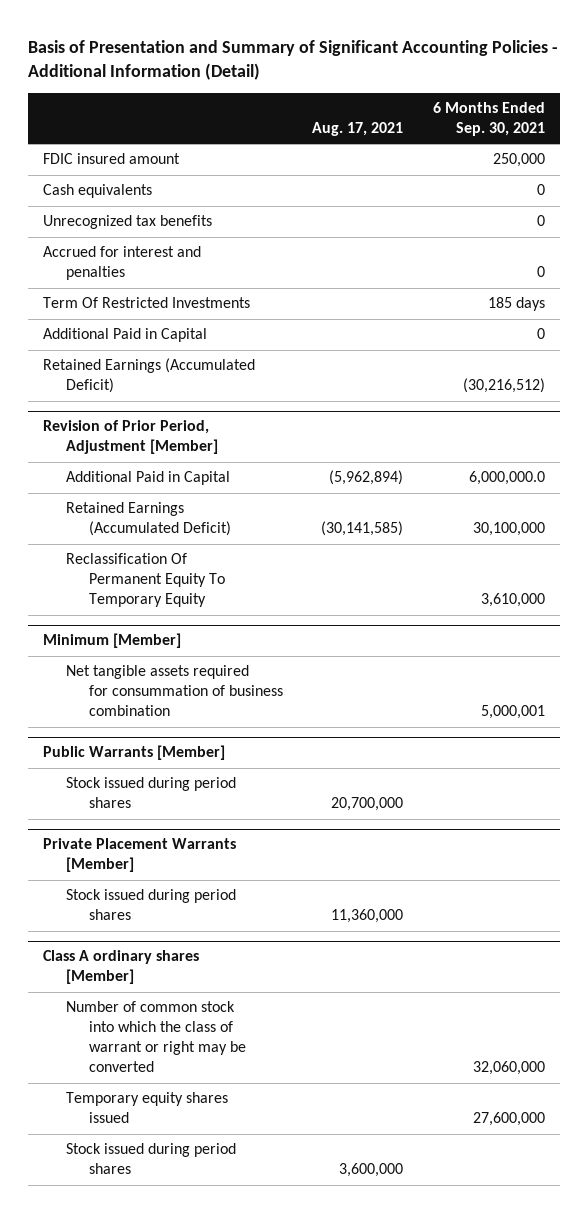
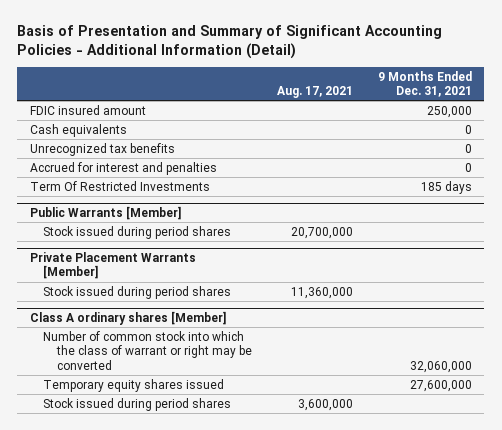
- | Aug. 17, 2021 | 6 Months Ended Sep. 30, 2021
+ | Aug. 17, 2021 | 9 Months Ended Dec. 31, 2021
- Additional Paid in Capital | | 0
- Retained Earnings (Accumulated Deficit) | | (30,216,512)
- Revision of Prior Period, Adjustment [Member]
- Additional Paid in Capital | (5,962,894) | 6,000,000.0
- Retained Earnings (Accumulated Deficit) | (30,141,585) | 30,100,000
- Reclassification Of Permanent Equity To Temporary Equity | | 3,610,000
- Minimum [Member]
- Net tangible assets required for consummation of business combination | | 5,000,001

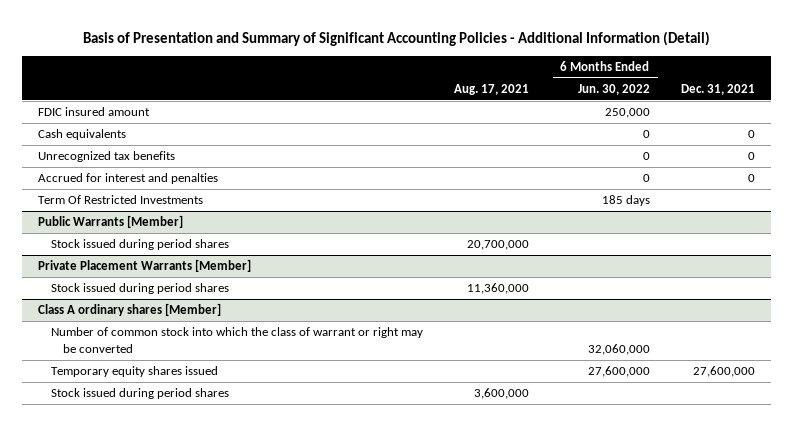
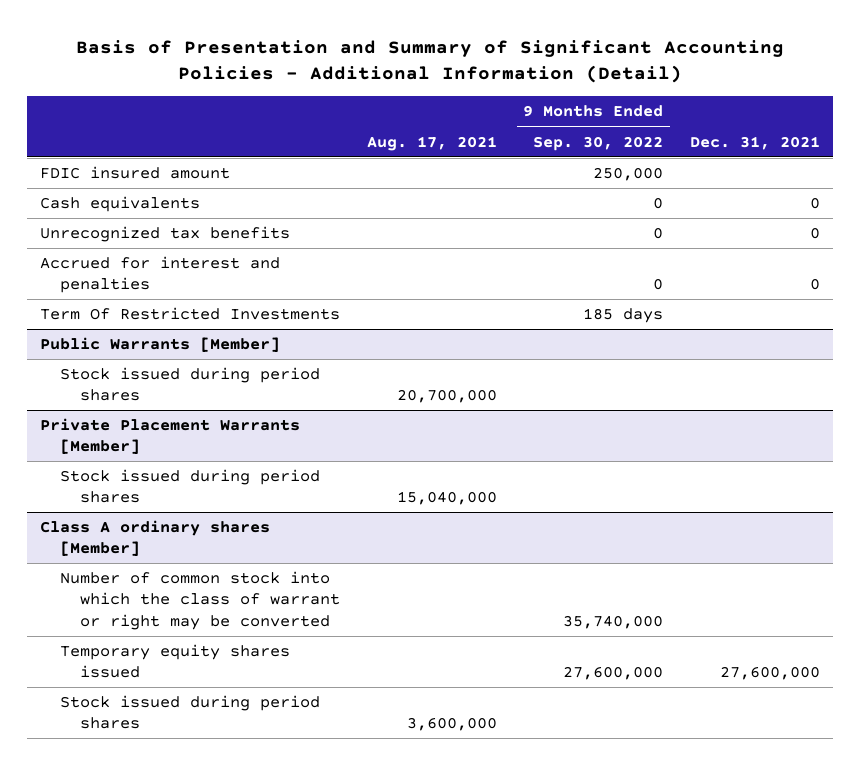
- | Aug. 17, 2021 | 6 Months Ended Jun. 30, 2022 | Dec. 31, 2021
+ | Aug. 17, 2021 | 9 Months Ended Sep. 30, 2022 | Dec. 31, 2021
@ Private Placement Warrants [Member]
- Stock issued during period shares | 11,360,000 | |
+ Stock issued during period shares | 15,040,000 | |

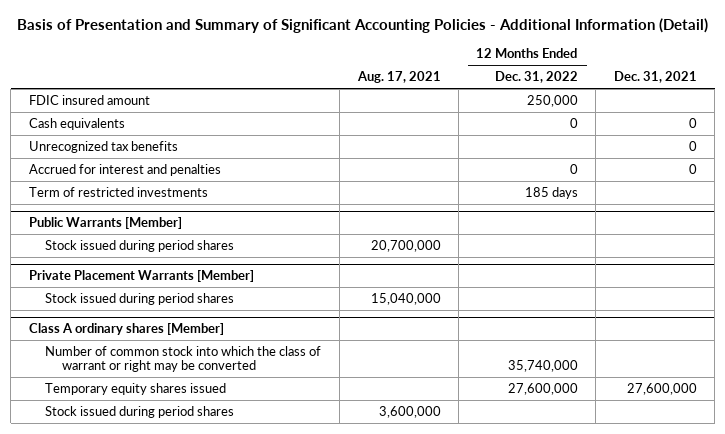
- | Aug. 17, 2021 | 9 Months Ended Sep. 30, 2022 | Dec. 31, 2021
+ | Aug. 17, 2021 | 12 Months Ended Dec. 31, 2022 | Dec. 31, 2021
- Term Of Restricted Investments | | 185 days |
+ Term of restricted investments | | 185 days |

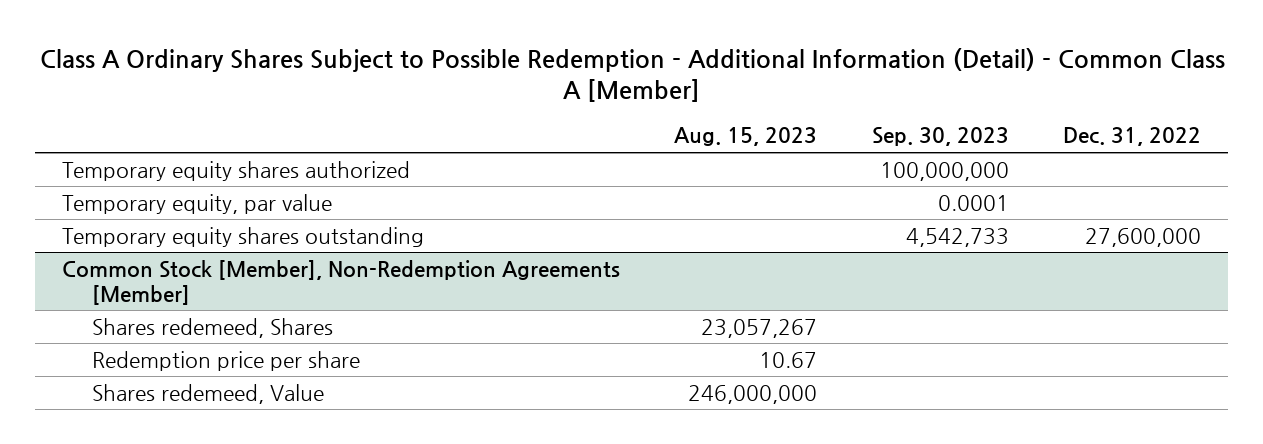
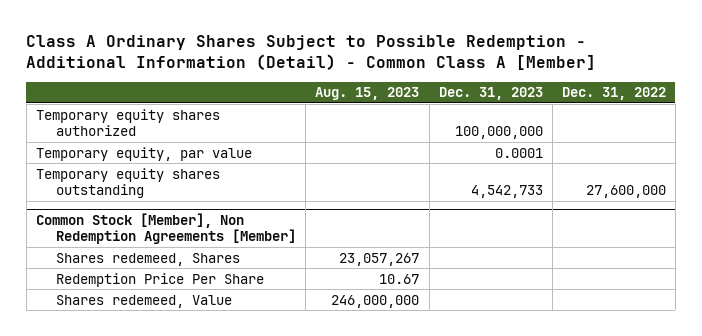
- | Aug. 15, 2023 | Sep. 30, 2023 | Dec. 31, 2022
+ | Aug. 15, 2023 | Dec. 31, 2023 | Dec. 31, 2022
- Common Stock [Member], Non-Redemption Agreements [Member]
+ Common Stock [Member], Non Redemption Agreements [Member]
- Redemption price per share | 10.67 | |
+ Redemption Price Per Share | 10.67 | |

